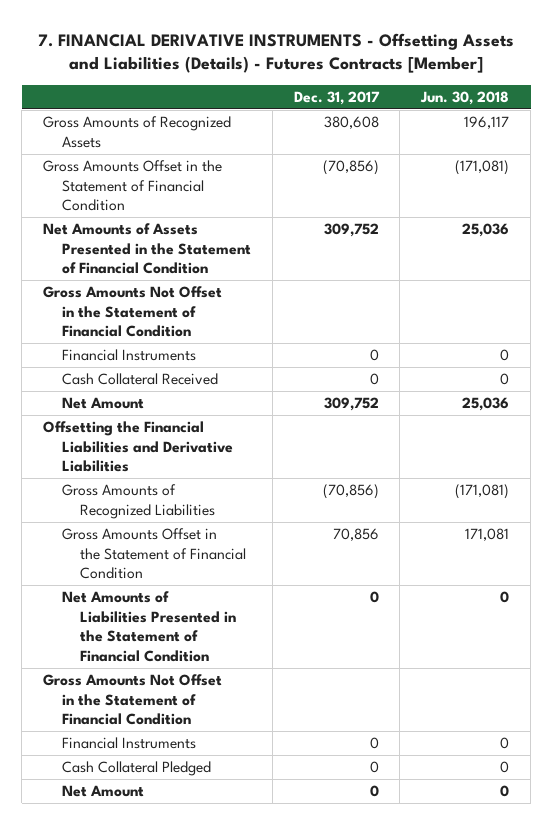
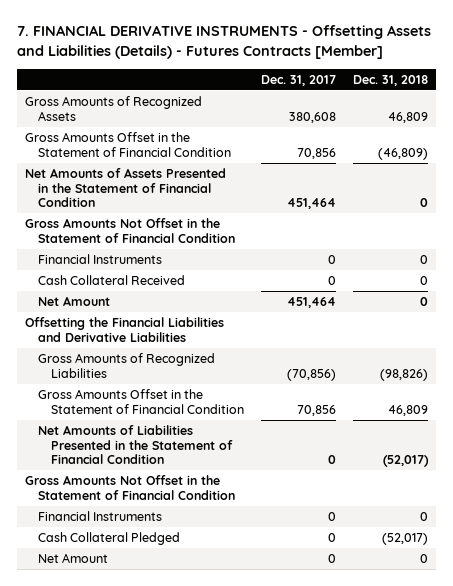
- | Dec. 31, 2017 | Jun. 30, 2018
+ | Dec. 31, 2017 | Dec. 31, 2018
- Gross Amounts Offset in the Statement of Financial Condition | (70,856) | (171,081)
- Net Amounts of Assets Presented in the Statement of Financial Condition | 309,752 | 25,036
+ Gross Amounts Offset in the Statement of Financial Condition | 70,856 | (46,809)
+ Net Amounts of Assets Presented in the Statement of Financial Condition | 451,464 | 0
- Net Amount | 309,752 | 25,036
+ Net Amount | 451,464 | 0

